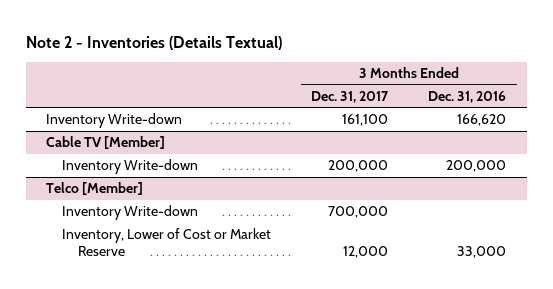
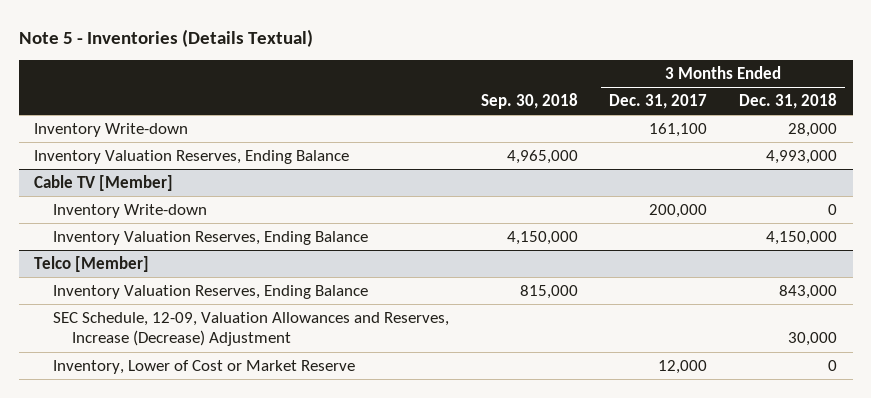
- Note 2 - Inventories (Details Textual)
+ Note 5 - Inventories (Details Textual)
- | 3 Months Ended Dec. 31, 2017 | 3 Months Ended Dec. 31, 2016
+ | Sep. 30, 2018 | 3 Months Ended Dec. 31, 2017 | 3 Months Ended Dec. 31, 2018
+ Inventory Valuation Reserves, Ending Balance | 4,965,000 | | 4,993,000
@ Cable TV [Member]
+ Inventory Valuation Reserves, Ending Balance | 4,150,000 | | 4,150,000
@ Telco [Member]
- Inventory Write-down | 700,000 |
+ Inventory Valuation Reserves, Ending Balance | 815,000 | | 843,000
+ SEC Schedule, 12-09, Valuation Allowances and Reserves, Increase (Decrease) Adjustment | | | 30,000

